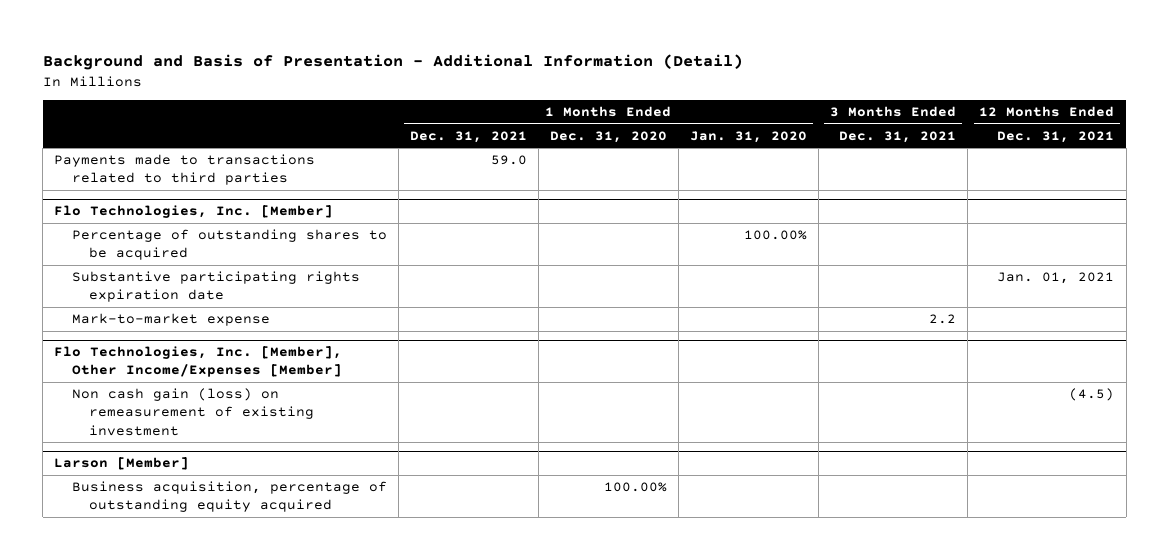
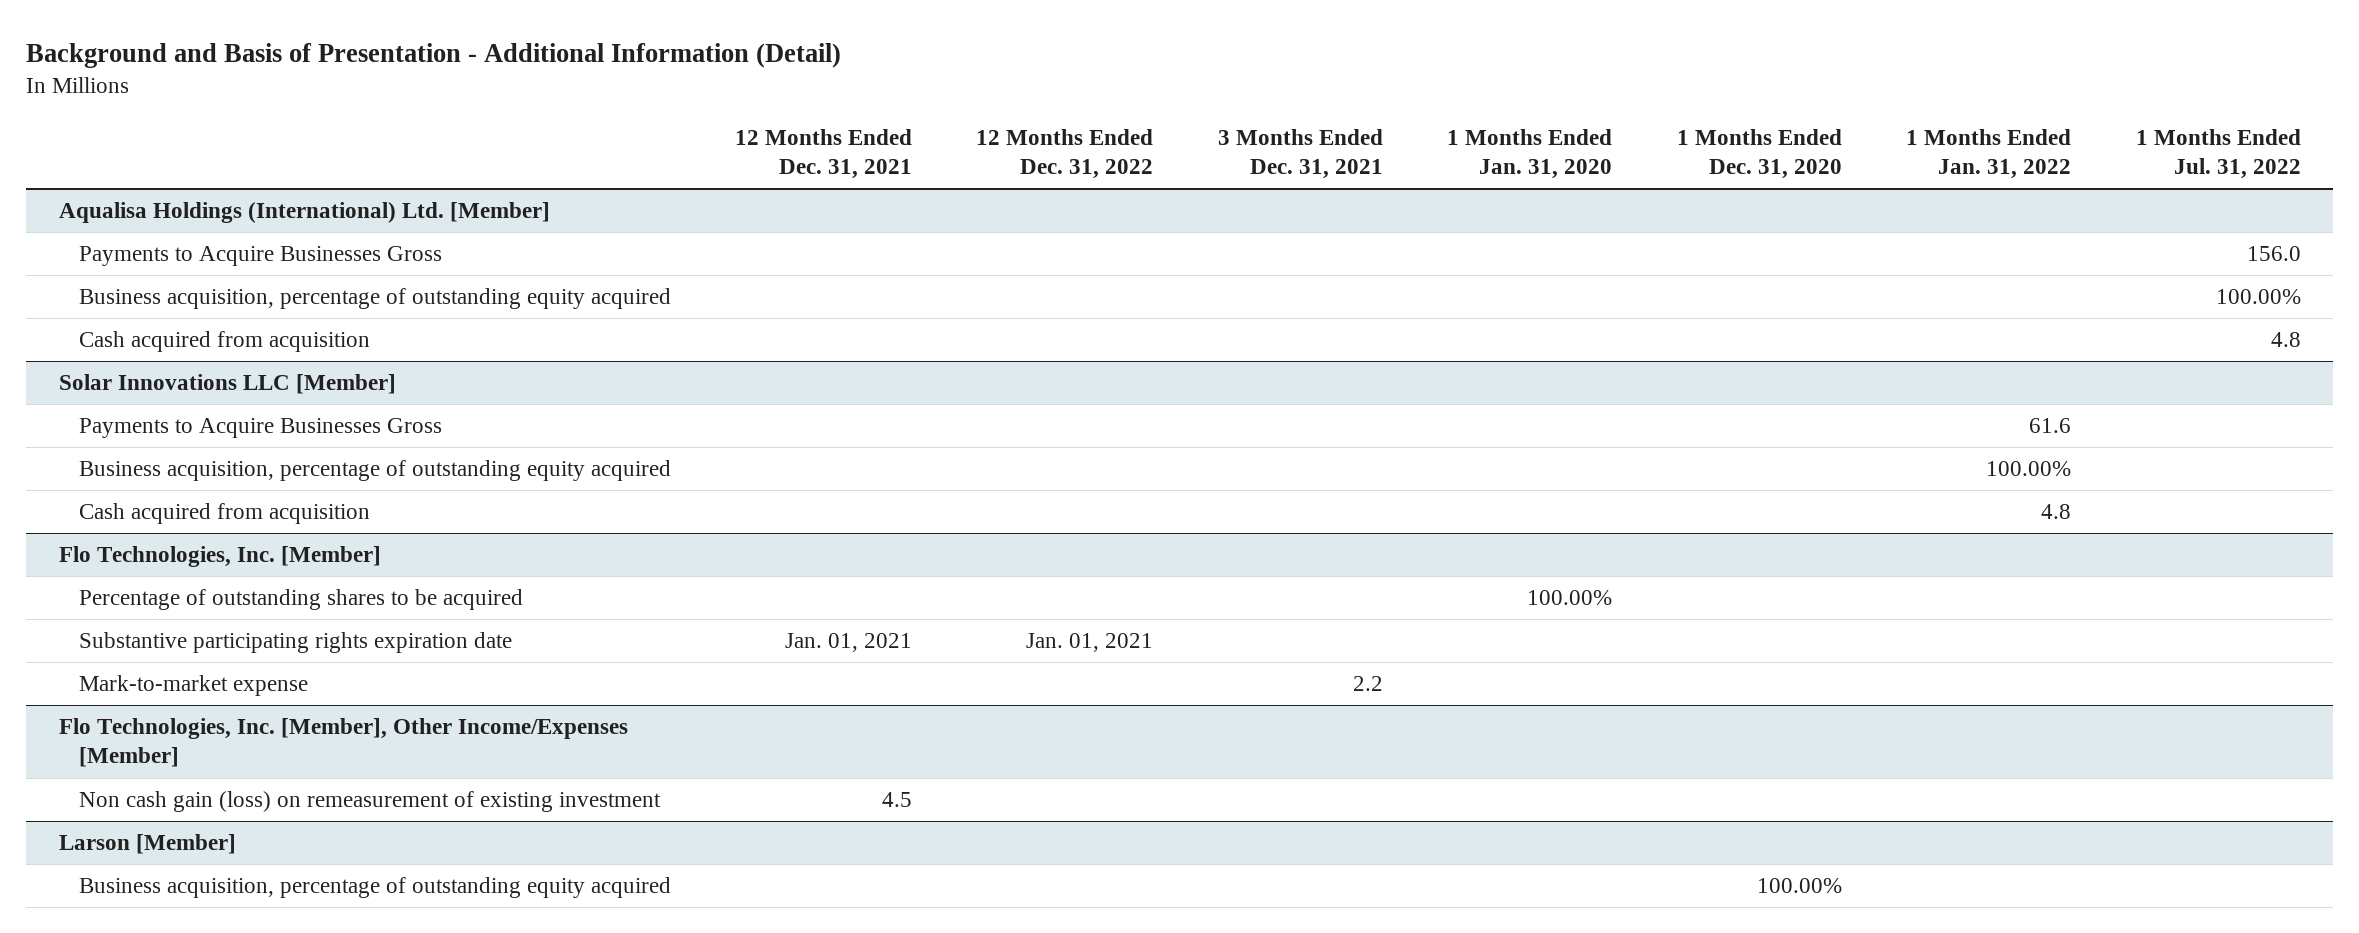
- | 1 Months Ended Dec. 31, 2021 | 1 Months Ended Dec. 31, 2020 | 1 Months Ended Jan. 31, 2020 | 3 Months Ended Dec. 31, 2021 | 12 Months Ended Dec. 31, 2021
+ | 12 Months Ended Dec. 31, 2021 | 12 Months Ended Dec. 31, 2022 | 3 Months Ended Dec. 31, 2021 | 1 Months Ended Jan. 31, 2020 | 1 Months Ended Dec. 31, 2020 | 1 Months Ended Jan. 31, 2022 | 1 Months Ended Jul. 31, 2022
- Payments made to transactions related to third parties | 59.0 | | | |
+ Aqualisa Holdings (International) Ltd. [Member]
+ Payments to Acquire Businesses Gross | | | | | | | 156.0
+ Business acquisition, percentage of outstanding equity acquired | | | | | | | 100.00%
+ Cash acquired from acquisition | | | | | | | 4.8
+ Solar Innovations LLC [Member]
+ Payments to Acquire Businesses Gross | | | | | | 61.6 |
+ Business acquisition, percentage of outstanding equity acquired | | | | | | 100.00% |
+ Cash acquired from acquisition | | | | | | 4.8 |
@ Flo Technologies, Inc. [Member], Other Income/Expenses [Member]
- Non cash gain (loss) on remeasurement of existing investment | | | | | (4.5)
+ Non cash gain (loss) on remeasurement of existing investment | 4.5 | | | | | |

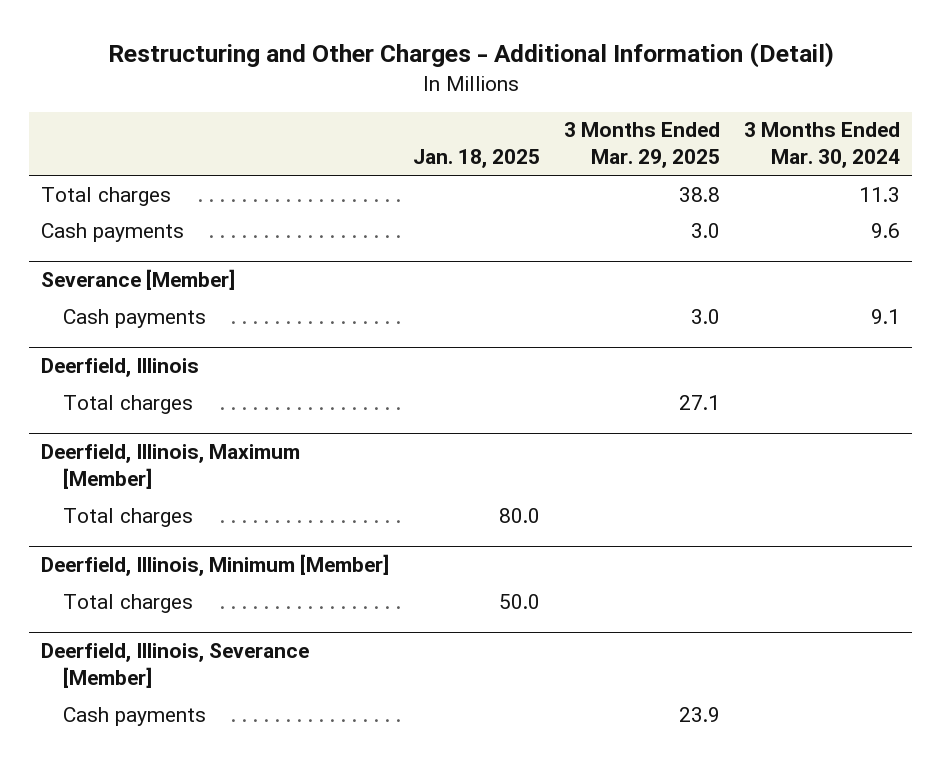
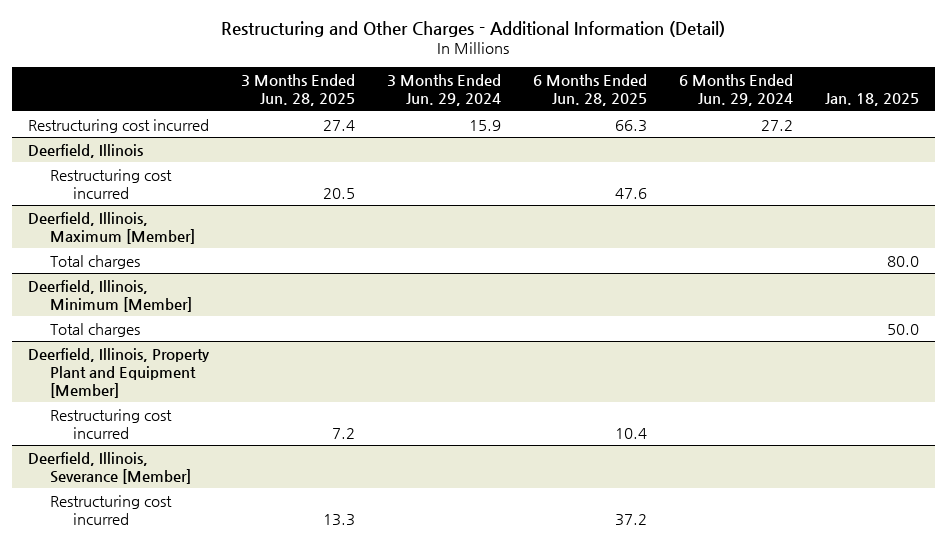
- | Jan. 18, 2025 | 3 Months Ended Mar. 29, 2025 | 3 Months Ended Mar. 30, 2024
+ | 3 Months Ended Jun. 28, 2025 | 3 Months Ended Jun. 29, 2024 | 6 Months Ended Jun. 28, 2025 | 6 Months Ended Jun. 29, 2024 | Jan. 18, 2025
- Total charges | | 38.8 | 11.3
- Cash payments | | 3.0 | 9.6
- Severance [Member]
- Cash payments | | 3.0 | 9.1
+ Restructuring cost incurred | 27.4 | 15.9 | 66.3 | 27.2 |
@ Deerfield, Illinois
- Total charges | | 27.1 |
+ Restructuring cost incurred | 20.5 | | 47.6 | |
+ Deerfield, Illinois, Property Plant and Equipment [Member]
+ Restructuring cost incurred | 7.2 | | 10.4 | |
@ Deerfield, Illinois, Severance [Member]
- Cash payments | | 23.9 |
+ Restructuring cost incurred | 13.3 | | 37.2 | |

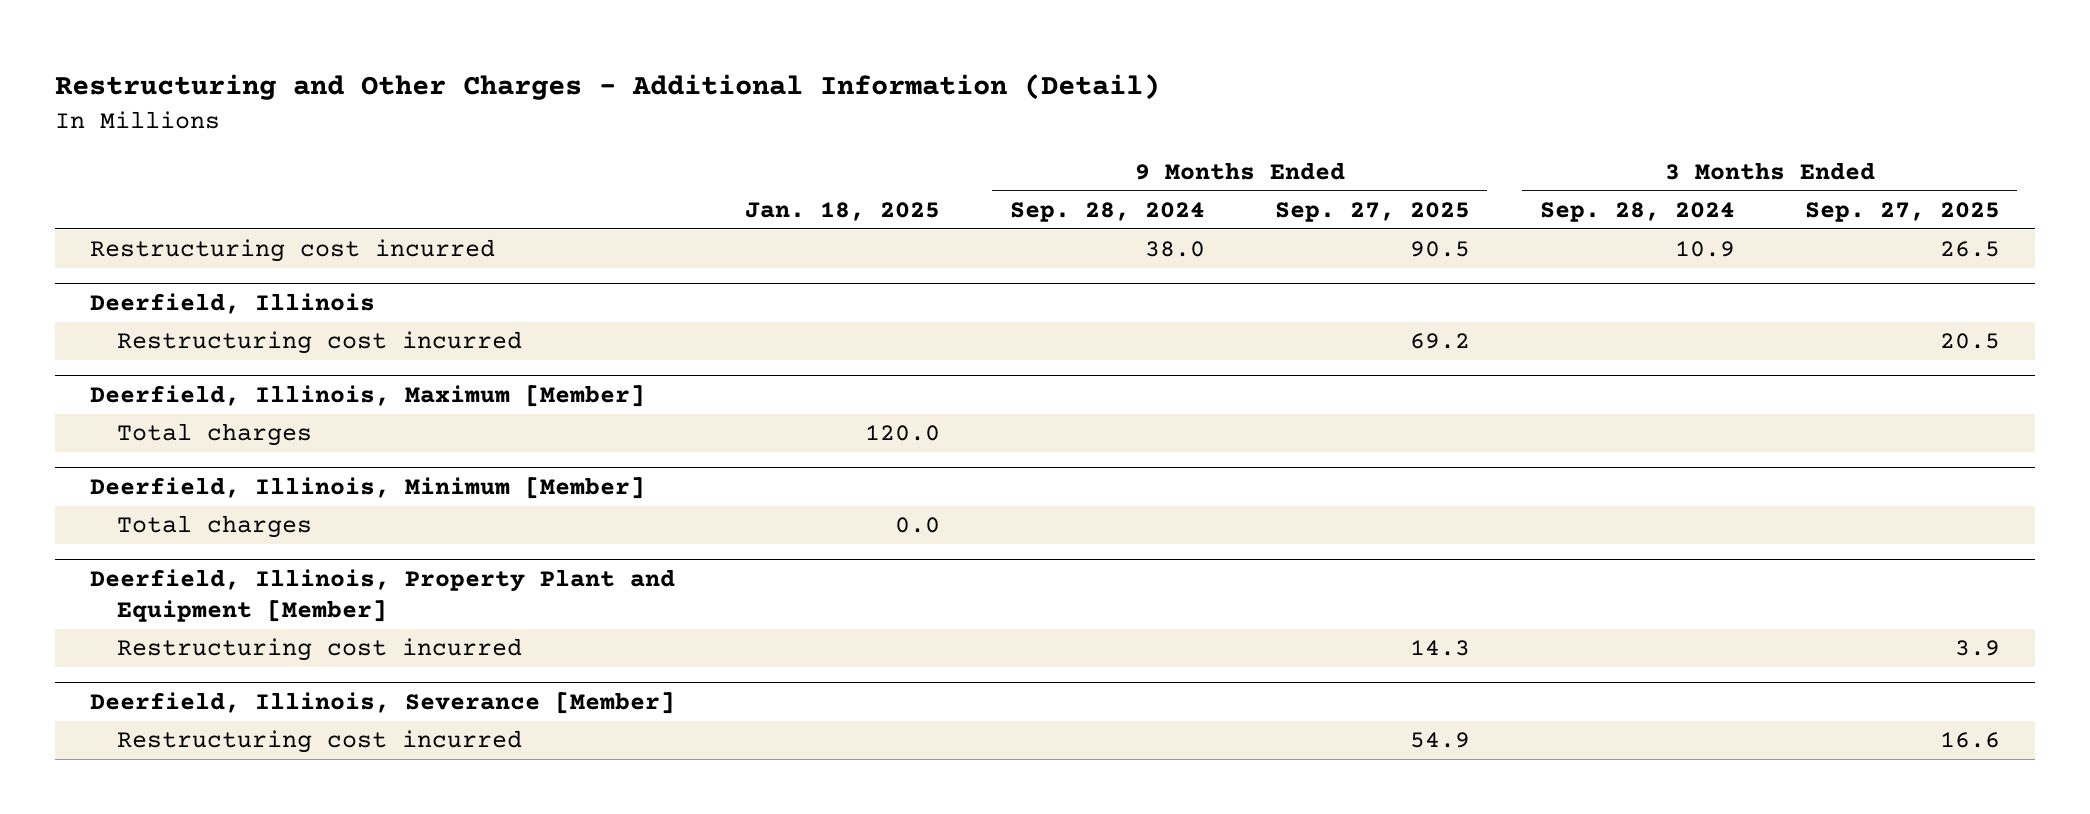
- | 3 Months Ended Jun. 28, 2025 | 3 Months Ended Jun. 29, 2024 | 6 Months Ended Jun. 28, 2025 | 6 Months Ended Jun. 29, 2024 | Jan. 18, 2025
+ | Jan. 18, 2025 | 9 Months Ended Sep. 28, 2024 | 9 Months Ended Sep. 27, 2025 | 3 Months Ended Sep. 28, 2024 | 3 Months Ended Sep. 27, 2025
@ Deerfield, Illinois, Maximum [Member]
- Total charges | | | | | 80.0
+ Total charges | 120.0 | | | |
@ Deerfield, Illinois, Minimum [Member]
- Total charges | | | | | 50.0
+ Total charges | 0.0 | | | |

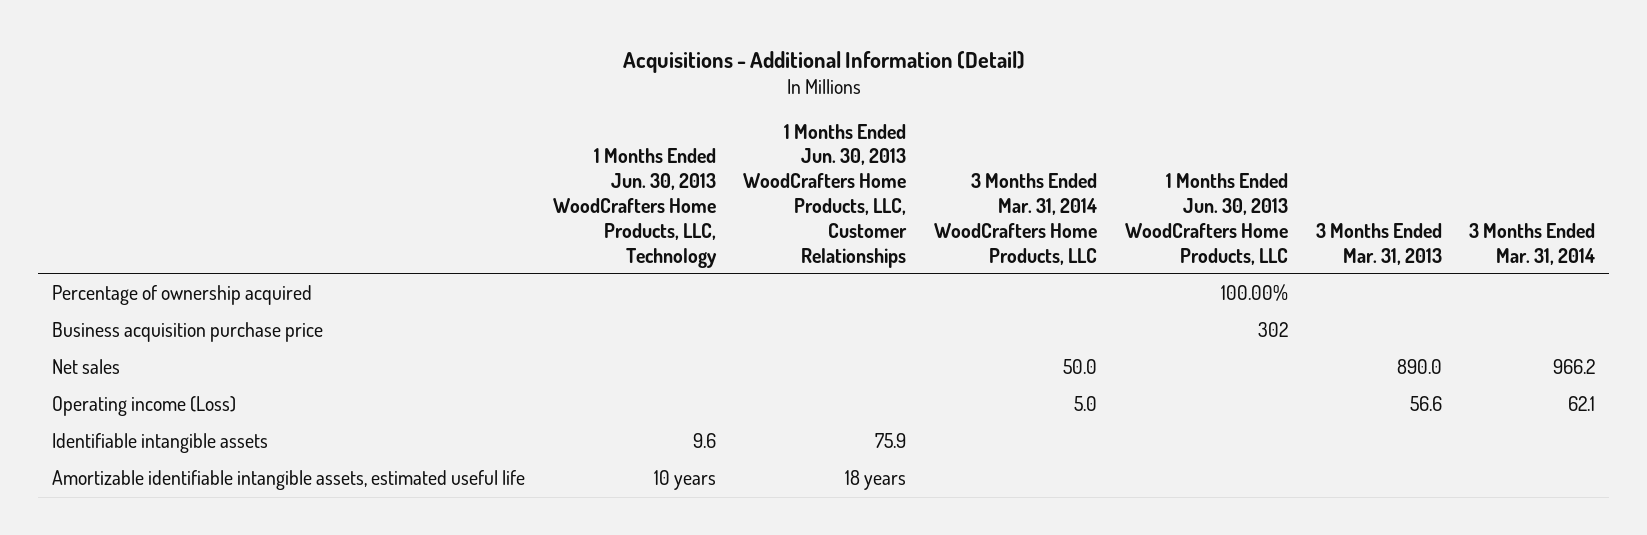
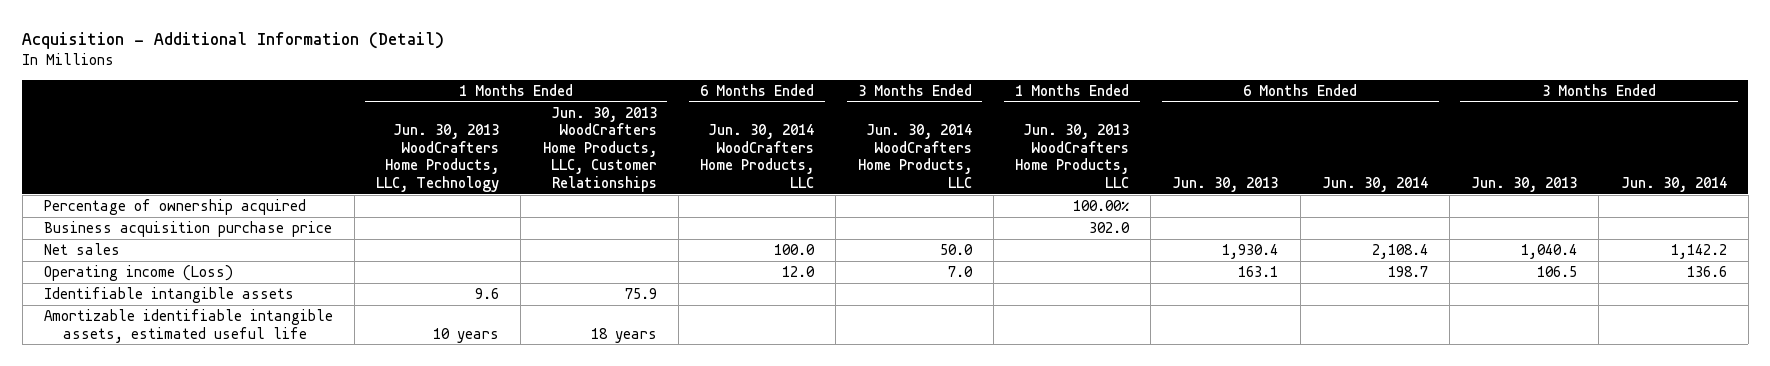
- Acquisitions - Additional Information (Detail)
+ Acquisition - Additional Information (Detail)
- | 1 Months Ended Jun. 30, 2013 WoodCrafters Home Products, LLC, Technology | 1 Months Ended Jun. 30, 2013 WoodCrafters Home Products, LLC, Customer Relationships | 3 Months Ended Mar. 31, 2014 WoodCrafters Home Products, LLC | 1 Months Ended Jun. 30, 2013 WoodCrafters Home Products, LLC | 3 Months Ended Mar. 31, 2013 | 3 Months Ended Mar. 31, 2014
+ | 1 Months Ended Jun. 30, 2013 WoodCrafters Home Products, LLC, Technology | 1 Months Ended Jun. 30, 2013 WoodCrafters Home Products, LLC, Customer Relationships | 6 Months Ended Jun. 30, 2014 WoodCrafters Home Products, LLC | 3 Months Ended Jun. 30, 2014 WoodCrafters Home Products, LLC | 1 Months Ended Jun. 30, 2013 WoodCrafters Home Products, LLC | 6 Months Ended Jun. 30, 2013 | 6 Months Ended Jun. 30, 2014 | 3 Months Ended Jun. 30, 2013 | 3 Months Ended Jun. 30, 2014
- Business acquisition purchase price | | | | 302 | |
+ Business acquisition purchase price | | | | | 302.0 | | | |

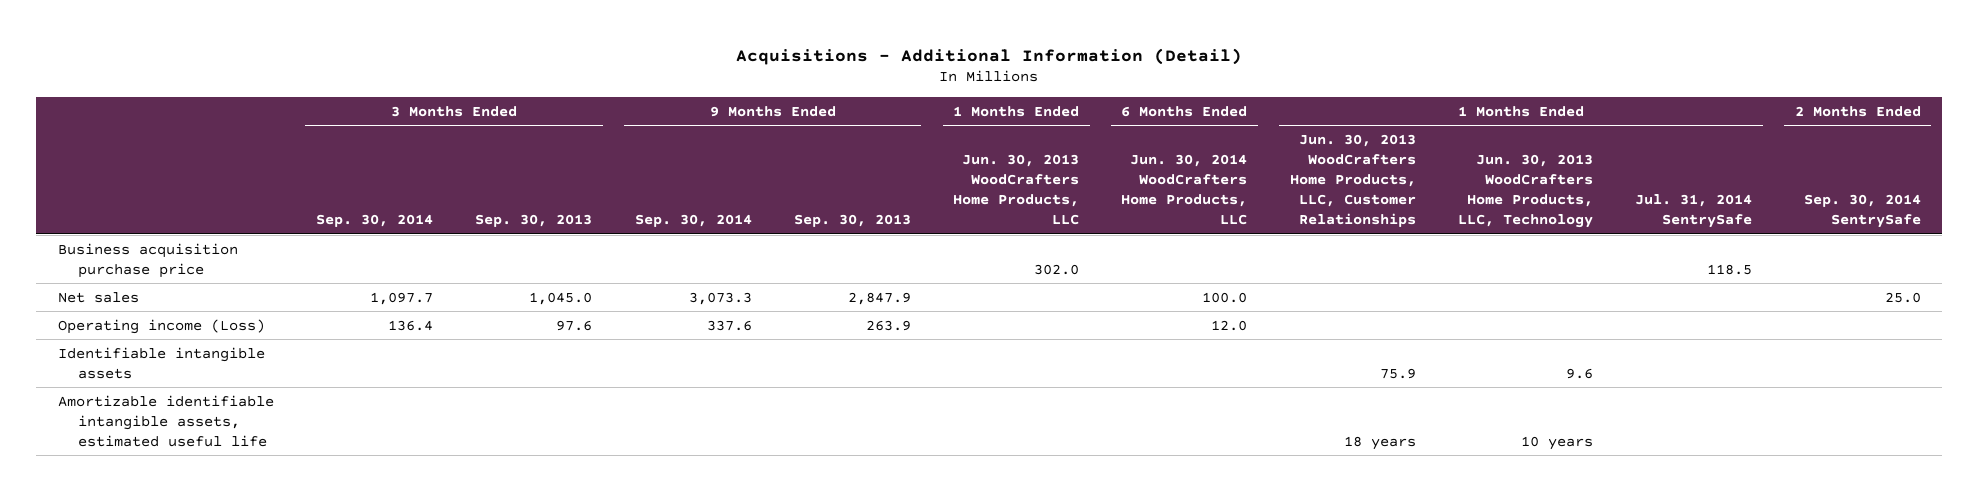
- Acquisition - Additional Information (Detail)
+ Acquisitions - Additional Information (Detail)
- | 1 Months Ended Jun. 30, 2013 WoodCrafters Home Products, LLC, Technology | 1 Months Ended Jun. 30, 2013 WoodCrafters Home Products, LLC, Customer Relationships | 6 Months Ended Jun. 30, 2014 WoodCrafters Home Products, LLC | 3 Months Ended Jun. 30, 2014 WoodCrafters Home Products, LLC | 1 Months Ended Jun. 30, 2013 WoodCrafters Home Products, LLC | 6 Months Ended Jun. 30, 2013 | 6 Months Ended Jun. 30, 2014 | 3 Months Ended Jun. 30, 2013 | 3 Months Ended Jun. 30, 2014
+ | 3 Months Ended Sep. 30, 2014 | 3 Months Ended Sep. 30, 2013 | 9 Months Ended Sep. 30, 2014 | 9 Months Ended Sep. 30, 2013 | 1 Months Ended Jun. 30, 2013 WoodCrafters Home Products, LLC | 6 Months Ended Jun. 30, 2014 WoodCrafters Home Products, LLC | 1 Months Ended Jun. 30, 2013 WoodCrafters Home Products, LLC, Customer Relationships | 1 Months Ended Jun. 30, 2013 WoodCrafters Home Products, LLC, Technology | 1 Months Ended Jul. 31, 2014 SentrySafe | 2 Months Ended Sep. 30, 2014 SentrySafe
- Percentage of ownership acquired | | | | | 100.00% | | | |

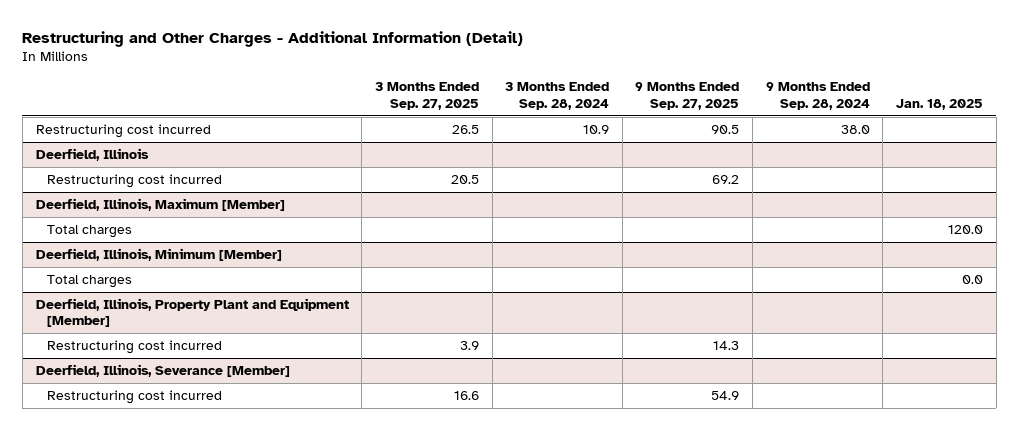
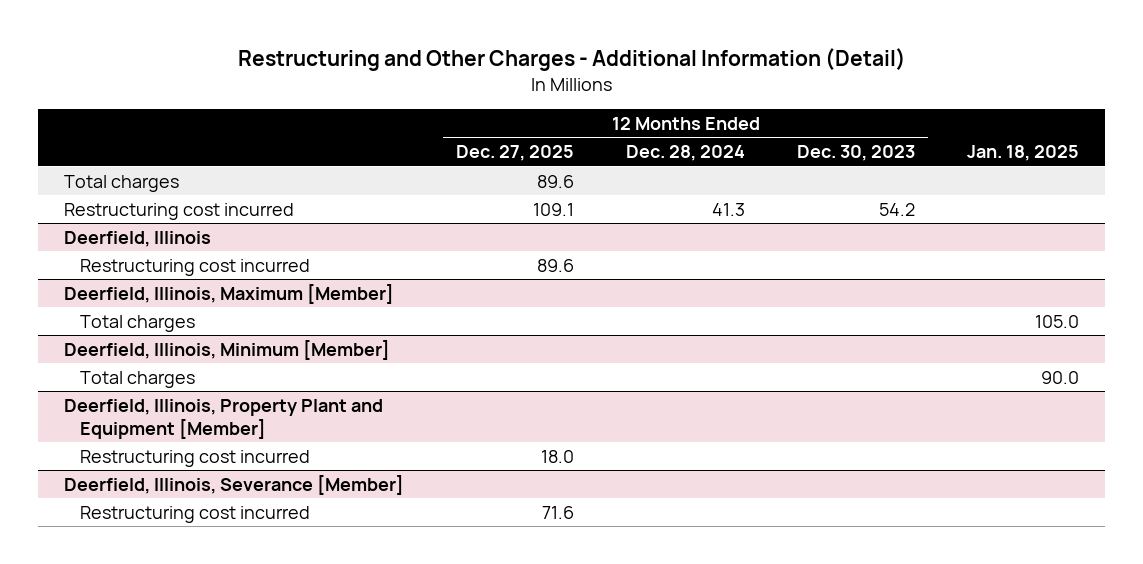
- | 3 Months Ended Sep. 27, 2025 | 3 Months Ended Sep. 28, 2024 | 9 Months Ended Sep. 27, 2025 | 9 Months Ended Sep. 28, 2024 | Jan. 18, 2025
+ | 12 Months Ended Dec. 27, 2025 | 12 Months Ended Dec. 28, 2024 | 12 Months Ended Dec. 30, 2023 | Jan. 18, 2025
+ Total charges | 89.6 | | |
@ Deerfield, Illinois, Maximum [Member]
- Total charges | | | | | 120.0
+ Total charges | | | | 105.0
@ Deerfield, Illinois, Minimum [Member]
- Total charges | | | | | 0.0
+ Total charges | | | | 90.0

